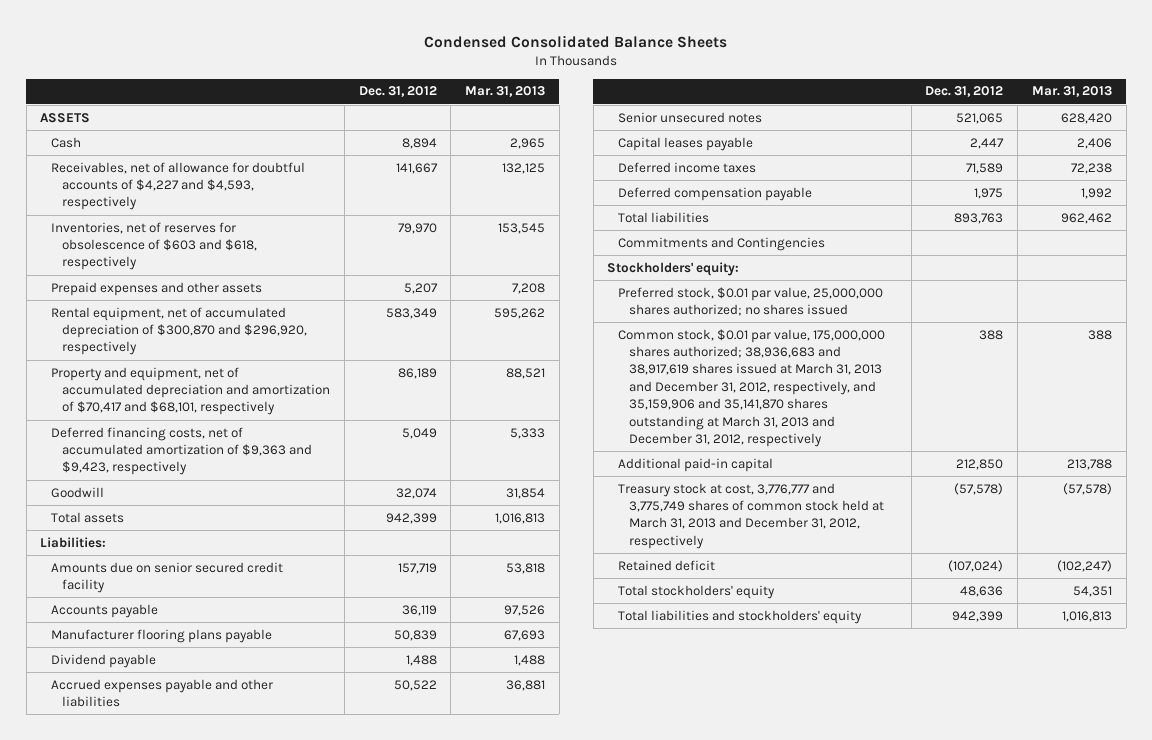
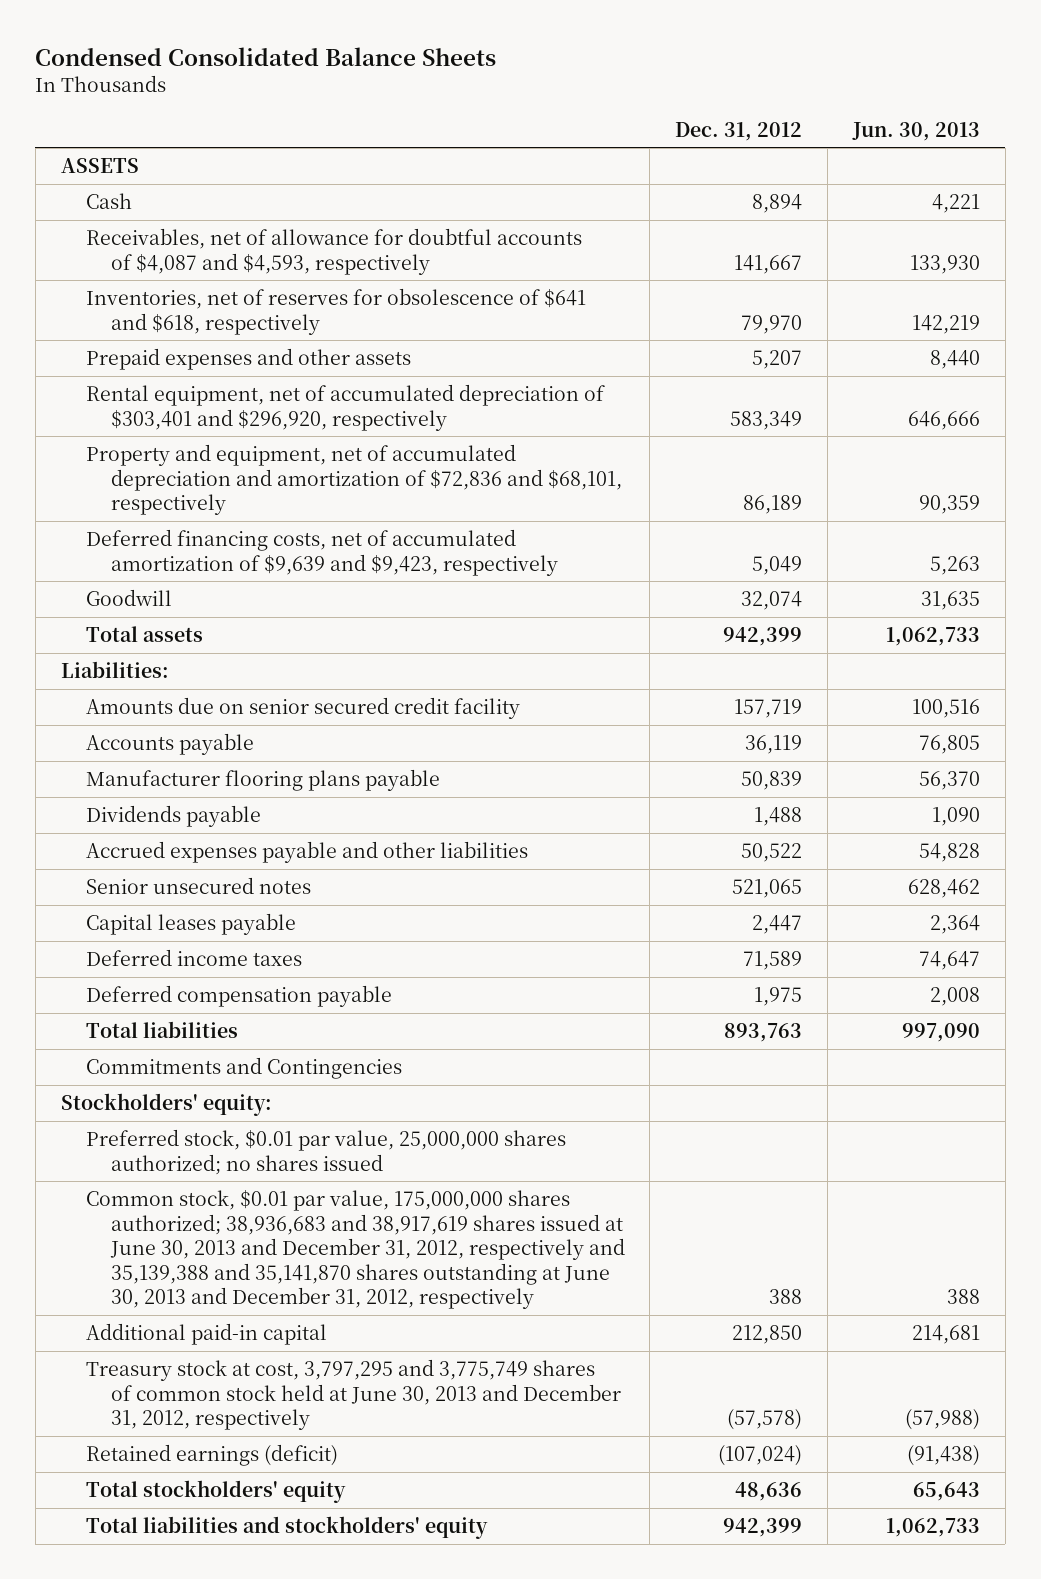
- | Dec. 31, 2012 | Mar. 31, 2013
+ | Dec. 31, 2012 | Jun. 30, 2013
- Receivables, net of allowance for doubtful accounts of $4,227 and $4,593, respectively | 141,667 | 132,125
- Inventories, net of reserves for obsolescence of $603 and $618, respectively | 79,970 | 153,545
+ Receivables, net of allowance for doubtful accounts of $4,087 and $4,593, respectively | 141,667 | 133,930
+ Inventories, net of reserves for obsolescence of $641 and $618, respectively | 79,970 | 142,219
- Rental equipment, net of accumulated depreciation of $300,870 and $296,920, respectively | 583,349 | 595,262
- Property and equipment, net of accumulated depreciation and amortization of $70,417 and $68,101, respectively | 86,189 | 88,521
- Deferred financing costs, net of accumulated amortization of $9,363 and $9,423, respectively | 5,049 | 5,333
+ Rental equipment, net of accumulated depreciation of $303,401 and $296,920, respectively | 583,349 | 646,666
+ Property and equipment, net of accumulated depreciation and amortization of $72,836 and $68,101, respectively | 86,189 | 90,359
+ Deferred financing costs, net of accumulated amortization of $9,639 and $9,423, respectively | 5,049 | 5,263
- Dividend payable | 1,488 | 1,488
+ Dividends payable | 1,488 | 1,090
- Common stock, $0.01 par value, 175,000,000 shares authorized; 38,936,683 and 38,917,619 shares issued at March 31, 2013 and December 31, 2012, respectively, and 35,159,906 and 35,141,870 shares outstanding at March 31, 2013 and December 31, 2012, respectively | 388 | 388
+ Common stock, $0.01 par value, 175,000,000 shares authorized; 38,936,683 and 38,917,619 shares issued at June 30, 2013 and December 31, 2012, respectively and 35,139,388 and 35,141,870 shares outstanding at June 30, 2013 and December 31, 2012, respectively | 388 | 388
- Treasury stock at cost, 3,776,777 and 3,775,749 shares of common stock held at March 31, 2013 and December 31, 2012, respectively | (57,578) | (57,578)
- Retained deficit | (107,024) | (102,247)
+ Treasury stock at cost, 3,797,295 and 3,775,749 shares of common stock held at June 30, 2013 and December 31, 2012, respectively | (57,578) | (57,988)
+ Retained earnings (deficit) | (107,024) | (91,438)

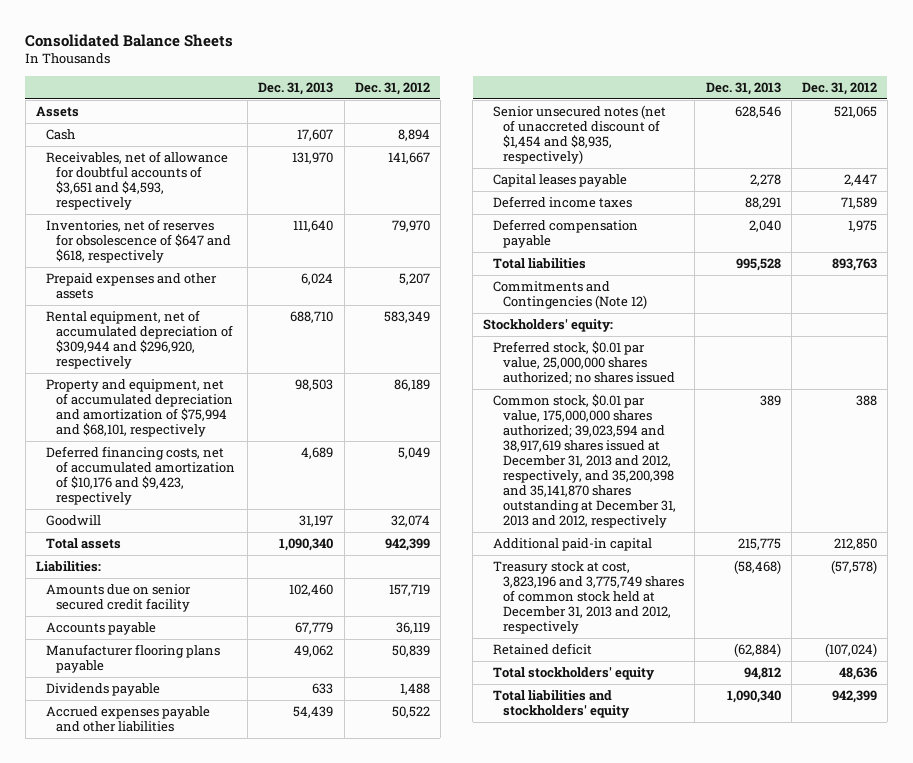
- Condensed Consolidated Balance Sheets
+ Consolidated Balance Sheets
- | Dec. 31, 2012 | Jun. 30, 2013
+ | Dec. 31, 2013 | Dec. 31, 2012
- ASSETS
+ Assets
- Receivables, net of allowance for doubtful accounts of $4,087 and $4,593, respectively | 141,667 | 133,930
- Inventories, net of reserves for obsolescence of $641 and $618, respectively | 79,970 | 142,219
+ Receivables, net of allowance for doubtful accounts of $3,651 and $4,593, respectively | 131,970 | 141,667
+ Inventories, net of reserves for obsolescence of $647 and $618, respectively | 111,640 | 79,970
- Rental equipment, net of accumulated depreciation of $303,401 and $296,920, respectively | 583,349 | 646,666
- Property and equipment, net of accumulated depreciation and amortization of $72,836 and $68,101, respectively | 86,189 | 90,359
- Deferred financing costs, net of accumulated amortization of $9,639 and $9,423, respectively | 5,049 | 5,263
+ Rental equipment, net of accumulated depreciation of $309,944 and $296,920, respectively | 688,710 | 583,349
+ Property and equipment, net of accumulated depreciation and amortization of $75,994 and $68,101, respectively | 98,503 | 86,189
+ Deferred financing costs, net of accumulated amortization of $10,176 and $9,423, respectively | 4,689 | 5,049
- Senior unsecured notes | 521,065 | 628,462
+ Senior unsecured notes (net of unaccreted discount of $1,454 and $8,935, respectively) | 628,546 | 521,065
- Commitments and Contingencies
+ Commitments and Contingencies (Note 12)
- Common stock, $0.01 par value, 175,000,000 shares authorized; 38,936,683 and 38,917,619 shares issued at June 30, 2013 and December 31, 2012, respectively and 35,139,388 and 35,141,870 shares outstanding at June 30, 2013 and December 31, 2012, respectively | 388 | 388
+ Common stock, $0.01 par value, 175,000,000 shares authorized; 39,023,594 and 38,917,619 shares issued at December 31, 2013 and 2012, respectively, and 35,200,398 and 35,141,870 shares outstanding at December 31, 2013 and 2012, respectively | 389 | 388
- Treasury stock at cost, 3,797,295 and 3,775,749 shares of common stock held at June 30, 2013 and December 31, 2012, respectively | (57,578) | (57,988)
- Retained earnings (deficit) | (107,024) | (91,438)
+ Treasury stock at cost, 3,823,196 and 3,775,749 shares of common stock held at December 31, 2013 and 2012, respectively | (58,468) | (57,578)
+ Retained deficit | (62,884) | (107,024)

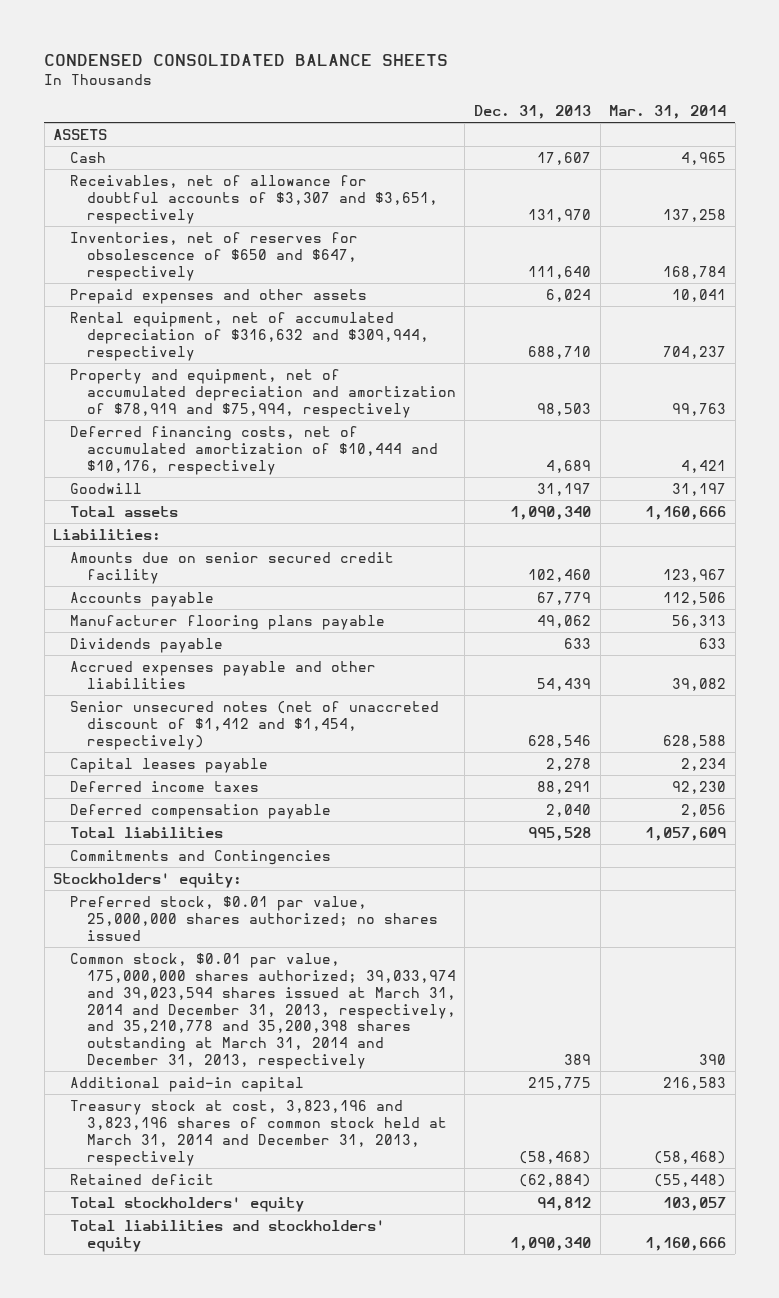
- Consolidated Balance Sheets
+ CONDENSED CONSOLIDATED BALANCE SHEETS
- | Dec. 31, 2013 | Dec. 31, 2012
+ | Dec. 31, 2013 | Mar. 31, 2014
- Assets
+ ASSETS
- Receivables, net of allowance for doubtful accounts of $3,651 and $4,593, respectively | 131,970 | 141,667
- Inventories, net of reserves for obsolescence of $647 and $618, respectively | 111,640 | 79,970
+ Receivables, net of allowance for doubtful accounts of $3,307 and $3,651, respectively | 131,970 | 137,258
+ Inventories, net of reserves for obsolescence of $650 and $647, respectively | 111,640 | 168,784
- Rental equipment, net of accumulated depreciation of $309,944 and $296,920, respectively | 688,710 | 583,349
- Property and equipment, net of accumulated depreciation and amortization of $75,994 and $68,101, respectively | 98,503 | 86,189
- Deferred financing costs, net of accumulated amortization of $10,176 and $9,423, respectively | 4,689 | 5,049
+ Rental equipment, net of accumulated depreciation of $316,632 and $309,944, respectively | 688,710 | 704,237
+ Property and equipment, net of accumulated depreciation and amortization of $78,919 and $75,994, respectively | 98,503 | 99,763
+ Deferred financing costs, net of accumulated amortization of $10,444 and $10,176, respectively | 4,689 | 4,421
- Senior unsecured notes (net of unaccreted discount of $1,454 and $8,935, respectively) | 628,546 | 521,065
+ Senior unsecured notes (net of unaccreted discount of $1,412 and $1,454, respectively) | 628,546 | 628,588
- Commitments and Contingencies (Note 12)
+ Commitments and Contingencies
- Common stock, $0.01 par value, 175,000,000 shares authorized; 39,023,594 and 38,917,619 shares issued at December 31, 2013 and 2012, respectively, and 35,200,398 and 35,141,870 shares outstanding at December 31, 2013 and 2012, respectively | 389 | 388
+ Common stock, $0.01 par value, 175,000,000 shares authorized; 39,033,974 and 39,023,594 shares issued at March 31, 2014 and December 31, 2013, respectively, and 35,210,778 and 35,200,398 shares outstanding at March 31, 2014 and December 31, 2013, respectively | 389 | 390
- Treasury stock at cost, 3,823,196 and 3,775,749 shares of common stock held at December 31, 2013 and 2012, respectively | (58,468) | (57,578)
+ Treasury stock at cost, 3,823,196 and 3,823,196 shares of common stock held at March 31, 2014 and December 31, 2013, respectively | (58,468) | (58,468)

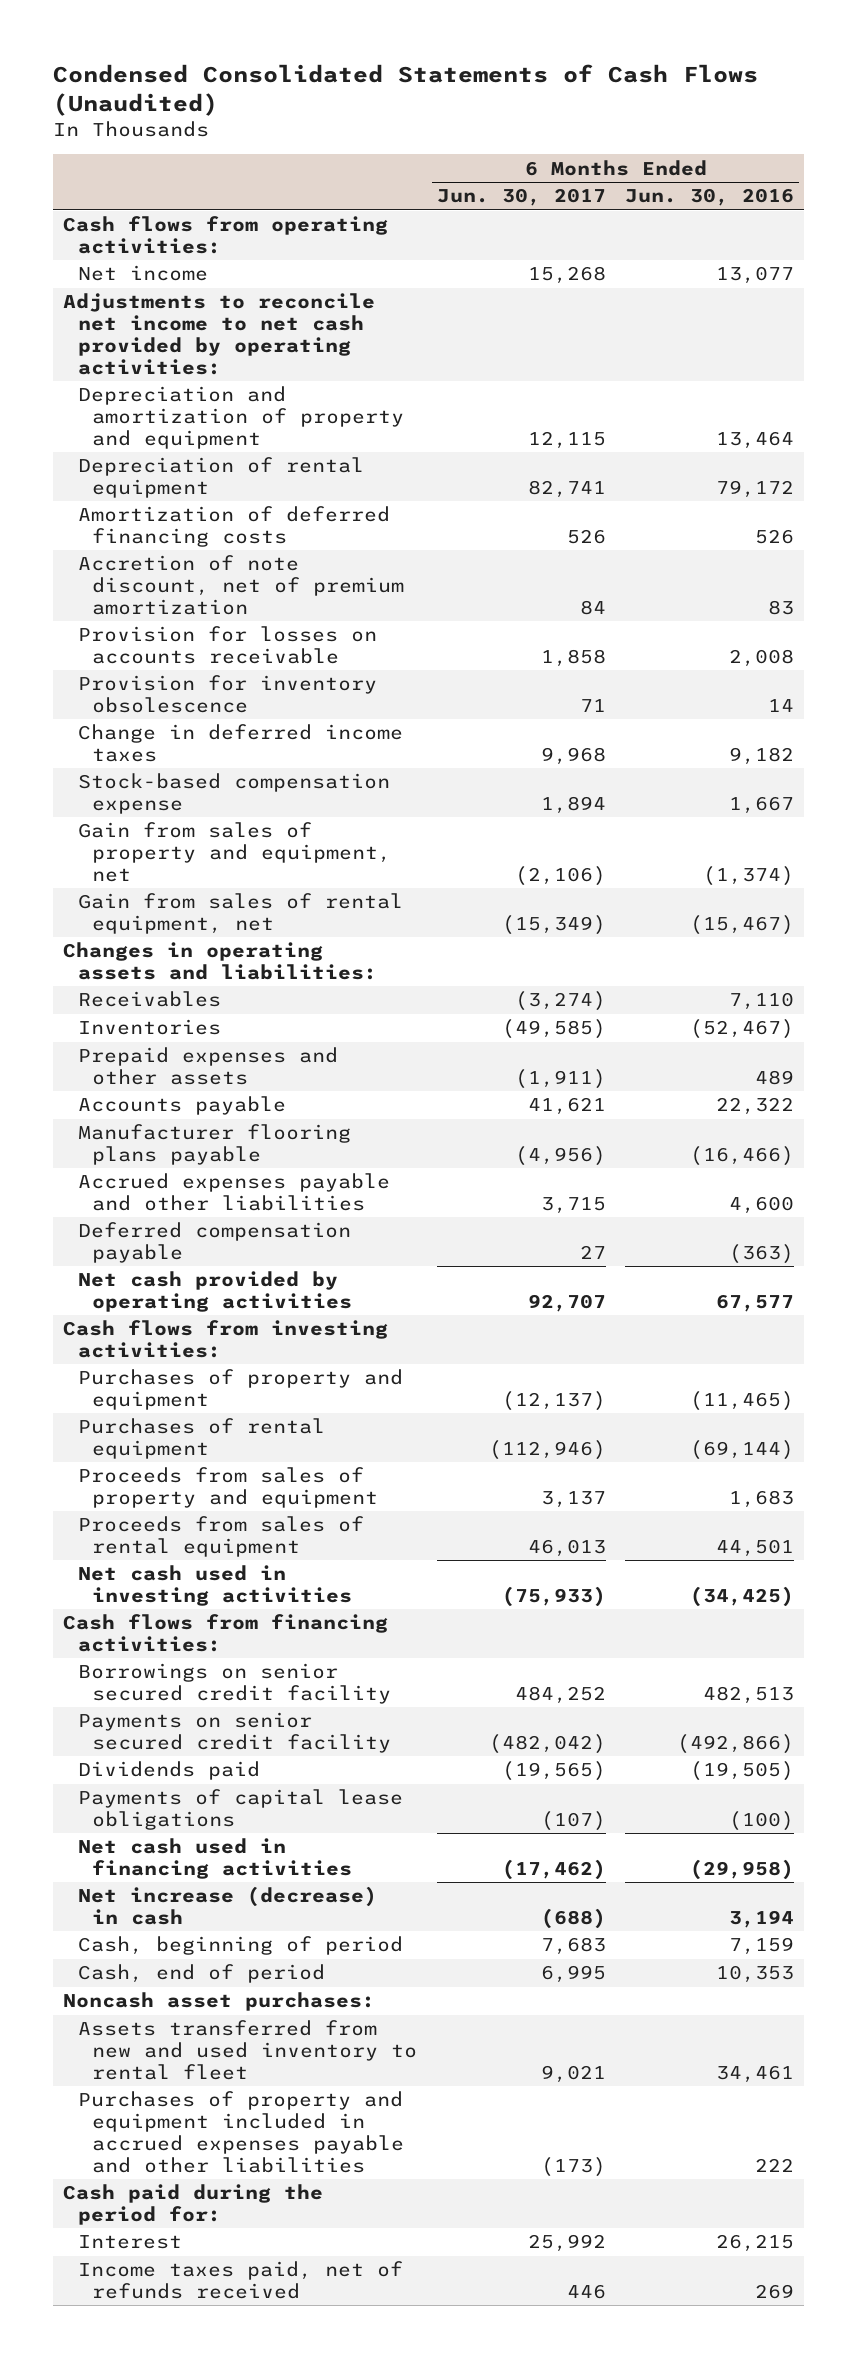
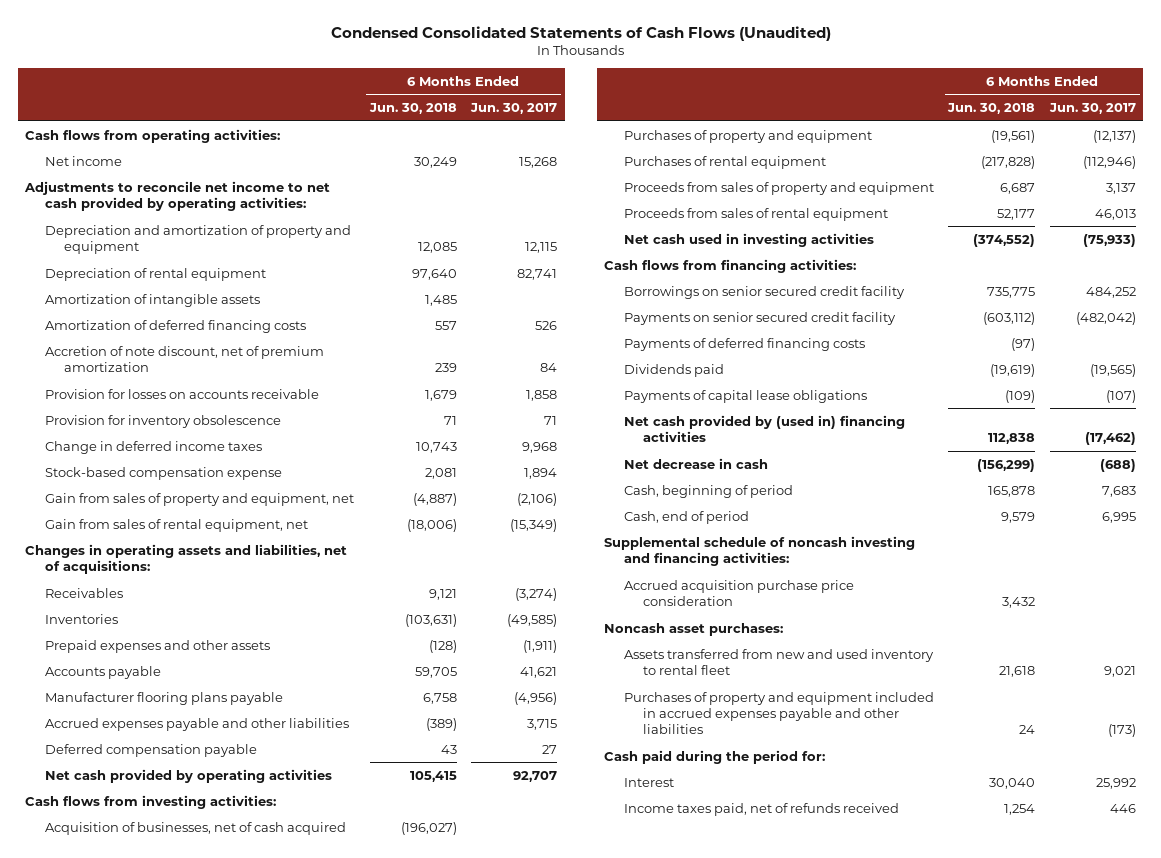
- | 6 Months Ended Jun. 30, 2017 | 6 Months Ended Jun. 30, 2016
+ | 6 Months Ended Jun. 30, 2018 | 6 Months Ended Jun. 30, 2017
+ Amortization of intangible assets | 1,485 |
- Changes in operating assets and liabilities:
+ Changes in operating assets and liabilities, net of acquisitions:
+ Acquisition of businesses, net of cash acquired | (196,027) |
+ Payments of deferred financing costs | (97) |
- Net cash used in financing activities | (17,462) | (29,958)
- Net increase (decrease) in cash | (688) | 3,194
+ Net cash provided by (used in) financing activities | 112,838 | (17,462)
+ Net decrease in cash | (156,299) | (688)
+ Supplemental schedule of noncash investing and financing activities:
+ Accrued acquisition purchase price consideration | 3,432 |

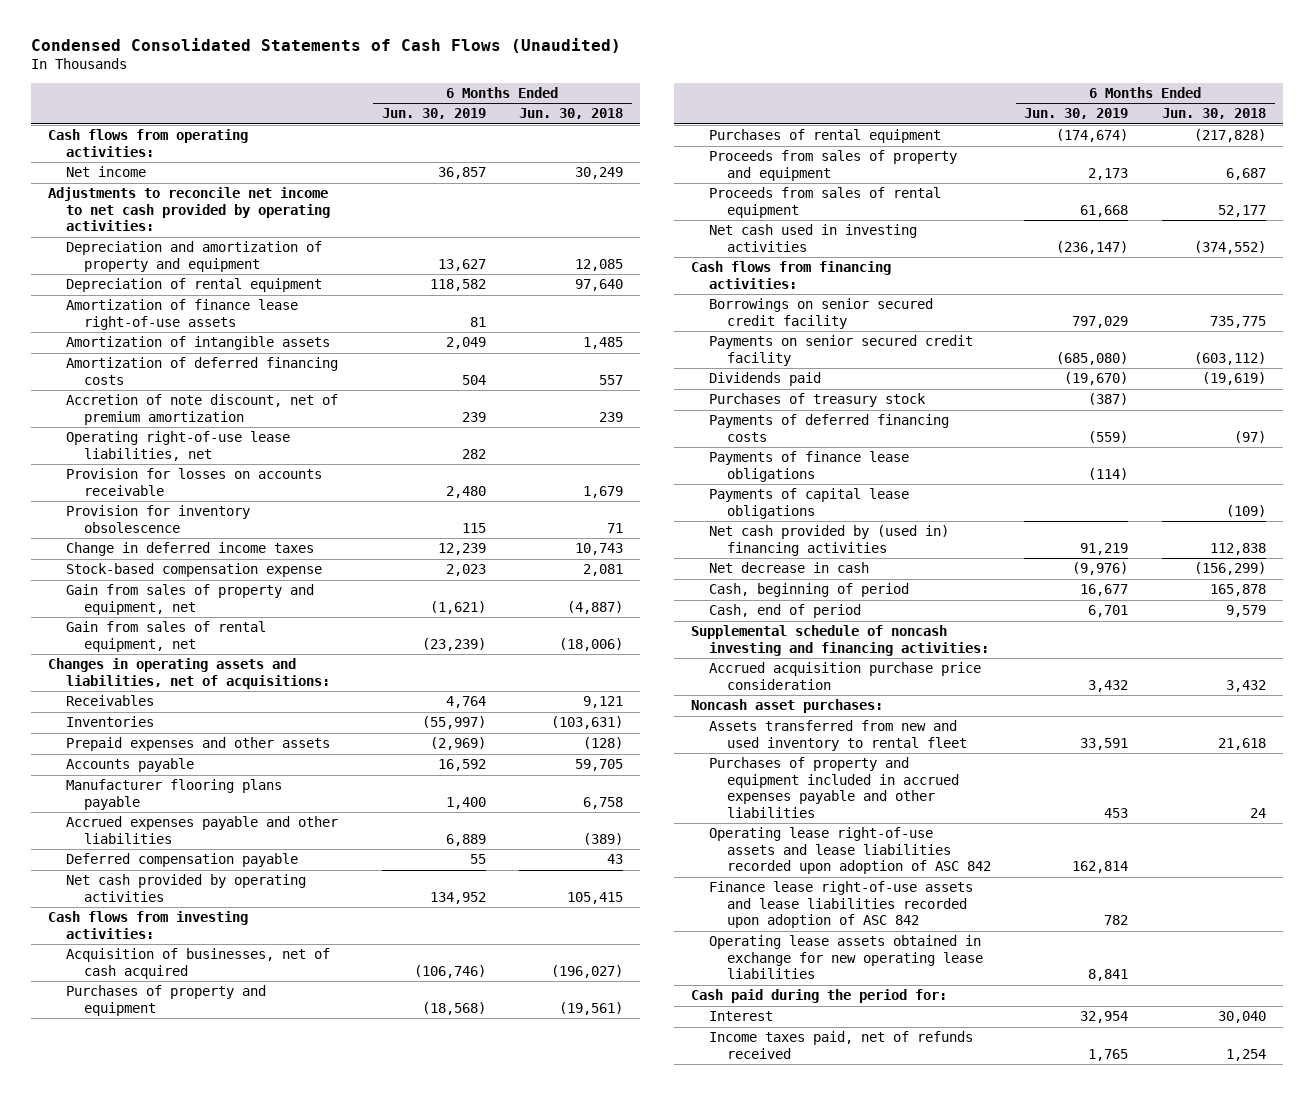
- | 6 Months Ended Jun. 30, 2018 | 6 Months Ended Jun. 30, 2017
+ | 6 Months Ended Jun. 30, 2019 | 6 Months Ended Jun. 30, 2018
+ Amortization of finance lease right-of-use assets | 81 |
+ Operating right-of-use lease liabilities, net | 282 |
+ Purchases of treasury stock | (387) |
moved down: Payments of deferred financing costs | (559) | (97)
+ Payments of finance lease obligations | (114) |
+ Operating lease right-of-use assets and lease liabilities recorded upon adoption of ASC 842 | 162,814 |
+ Finance lease right-of-use assets and lease liabilities recorded upon adoption of ASC 842 | 782 |
+ Operating lease assets obtained in exchange for new operating lease liabilities | 8,841 |

